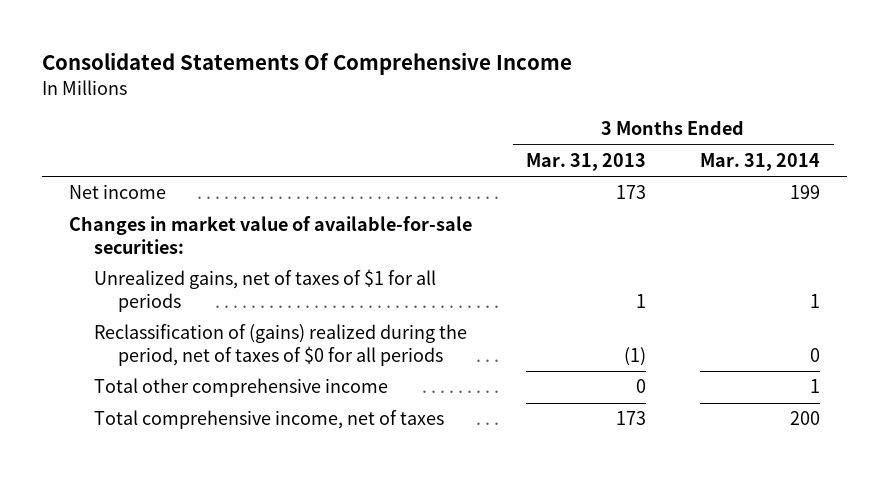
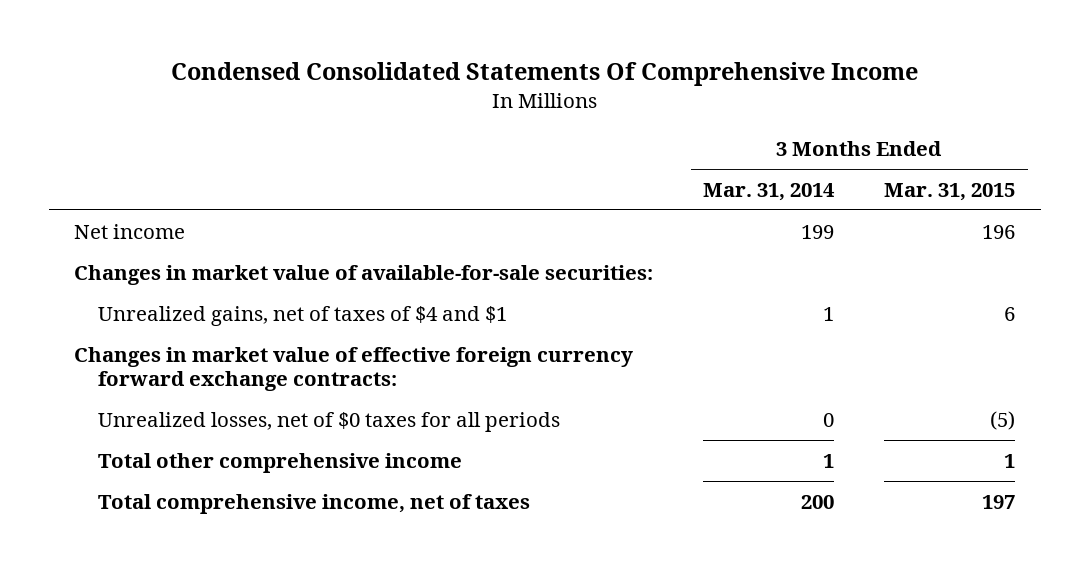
- Consolidated Statements Of Comprehensive Income
+ Condensed Consolidated Statements Of Comprehensive Income
- | 3 Months Ended Mar. 31, 2013 | 3 Months Ended Mar. 31, 2014
+ | 3 Months Ended Mar. 31, 2014 | 3 Months Ended Mar. 31, 2015
- Unrealized gains, net of taxes of $1 for all periods | 1 | 1
- Reclassification of (gains) realized during the period, net of taxes of $0 for all periods | (1) | 0
+ Unrealized gains, net of taxes of $4 and $1 | 1 | 6
+ Changes in market value of effective foreign currency forward exchange contracts:
+ Unrealized losses, net of $0 taxes for all periods | 0 | (5)

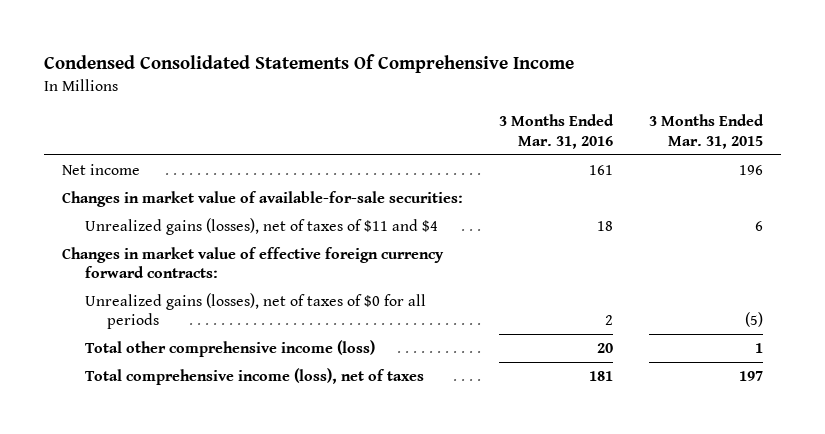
- | 3 Months Ended Mar. 31, 2014 | 3 Months Ended Mar. 31, 2015
+ | 3 Months Ended Mar. 31, 2016 | 3 Months Ended Mar. 31, 2015
- Unrealized gains, net of taxes of $4 and $1 | 1 | 6
- Changes in market value of effective foreign currency forward exchange contracts:
- Unrealized losses, net of $0 taxes for all periods | 0 | (5)
- Total other comprehensive income | 1 | 1
- Total comprehensive income, net of taxes | 200 | 197
+ Unrealized gains (losses), net of taxes of $11 and $4 | 18 | 6
+ Changes in market value of effective foreign currency forward contracts:
+ Unrealized gains (losses), net of taxes of $0 for all periods | 2 | (5)
+ Total other comprehensive income (loss) | 20 | 1
+ Total comprehensive income (loss), net of taxes | 181 | 197

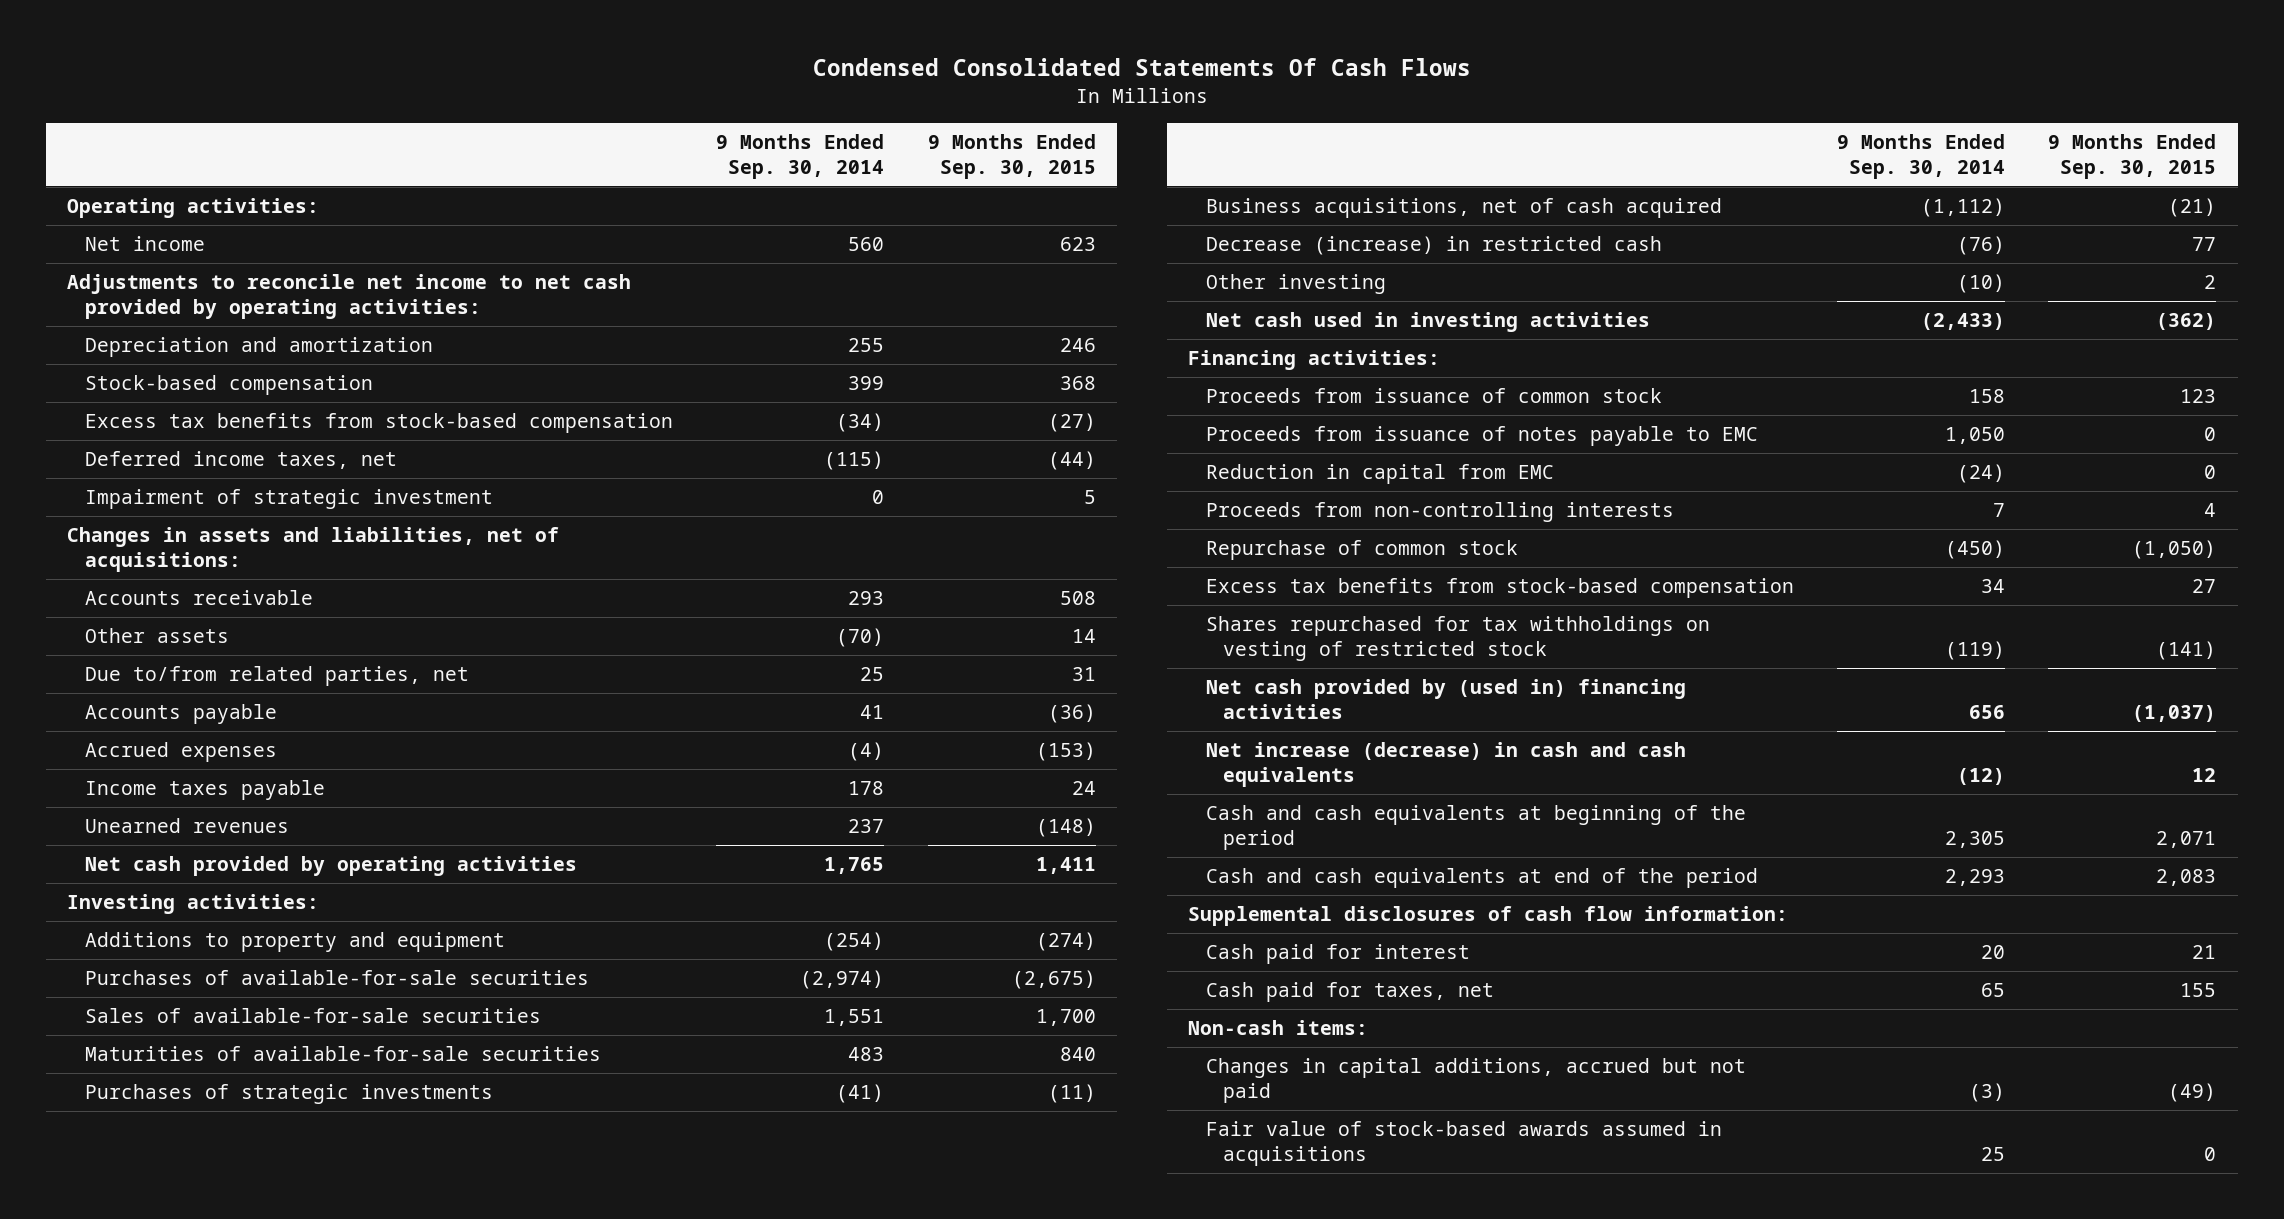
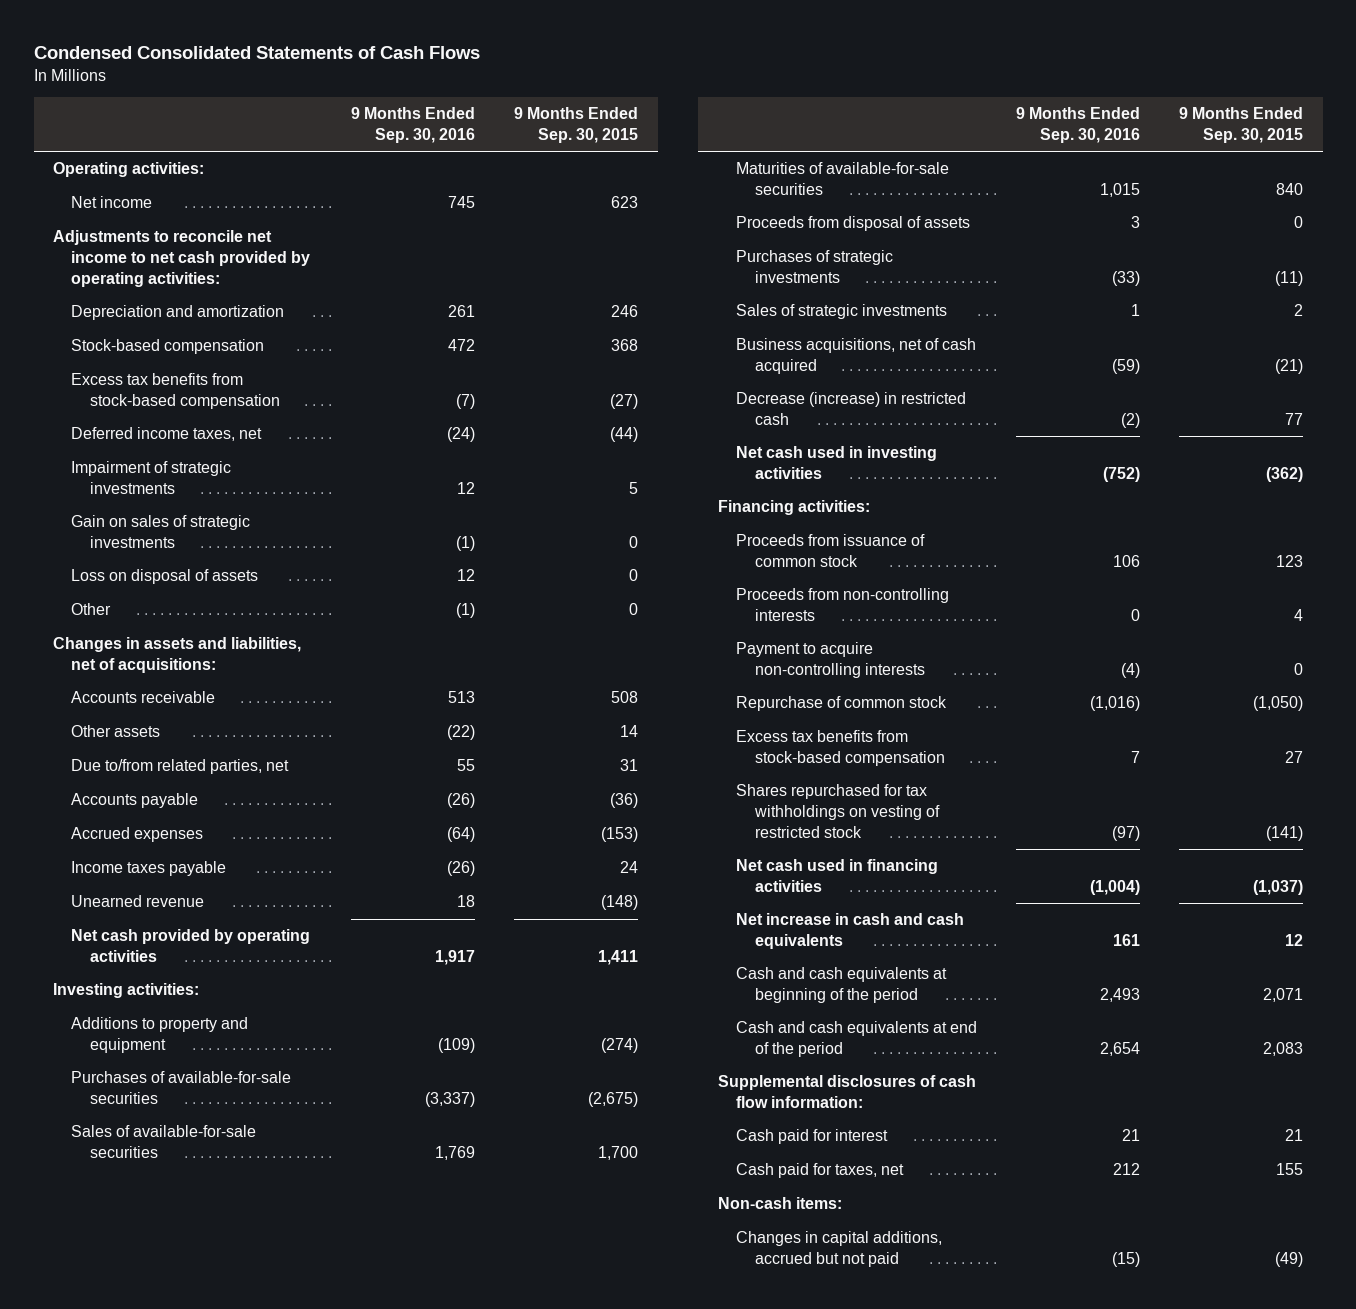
- Condensed Consolidated Statements Of Cash Flows
+ Condensed Consolidated Statements of Cash Flows
- | 9 Months Ended Sep. 30, 2014 | 9 Months Ended Sep. 30, 2015
+ | 9 Months Ended Sep. 30, 2016 | 9 Months Ended Sep. 30, 2015
- Impairment of strategic investment | 0 | 5
+ Impairment of strategic investments | 12 | 5
+ Gain on sales of strategic investments | (1) | 0
+ Loss on disposal of assets | 12 | 0
+ Other | (1) | 0
- Unearned revenues | 237 | (148)
+ Unearned revenue | 18 | (148)
+ Proceeds from disposal of assets | 3 | 0
+ Sales of strategic investments | 1 | 2
- Other investing | (10) | 2
- Proceeds from issuance of notes payable to EMC | 1,050 | 0
- Reduction in capital from EMC | (24) | 0
+ Payment to acquire non-controlling interests | (4) | 0
- Net cash provided by (used in) financing activities | 656 | (1,037)
- Net increase (decrease) in cash and cash equivalents | (12) | 12
+ Net cash used in financing activities | (1,004) | (1,037)
+ Net increase in cash and cash equivalents | 161 | 12
- Fair value of stock-based awards assumed in acquisitions | 25 | 0

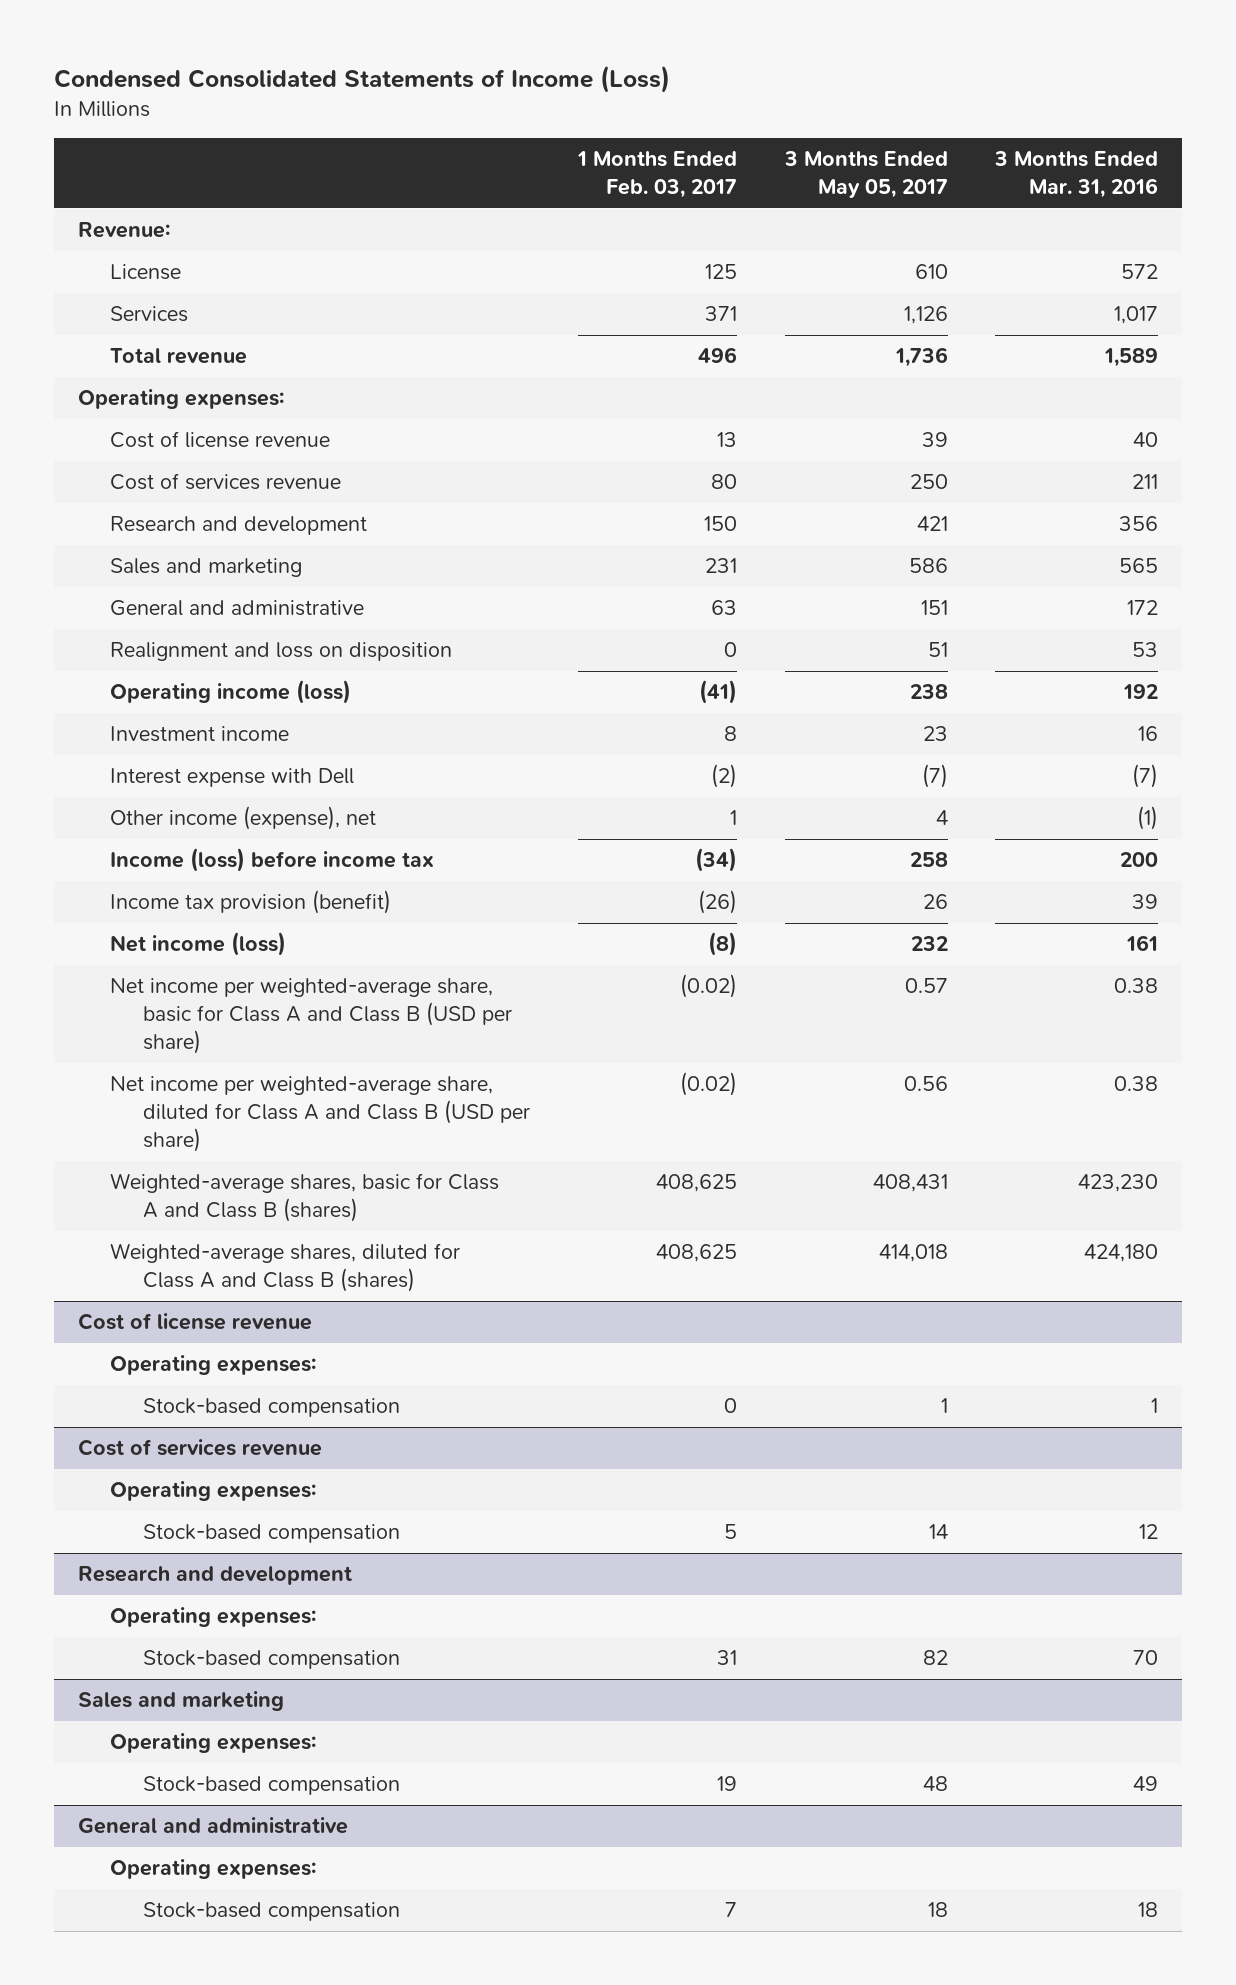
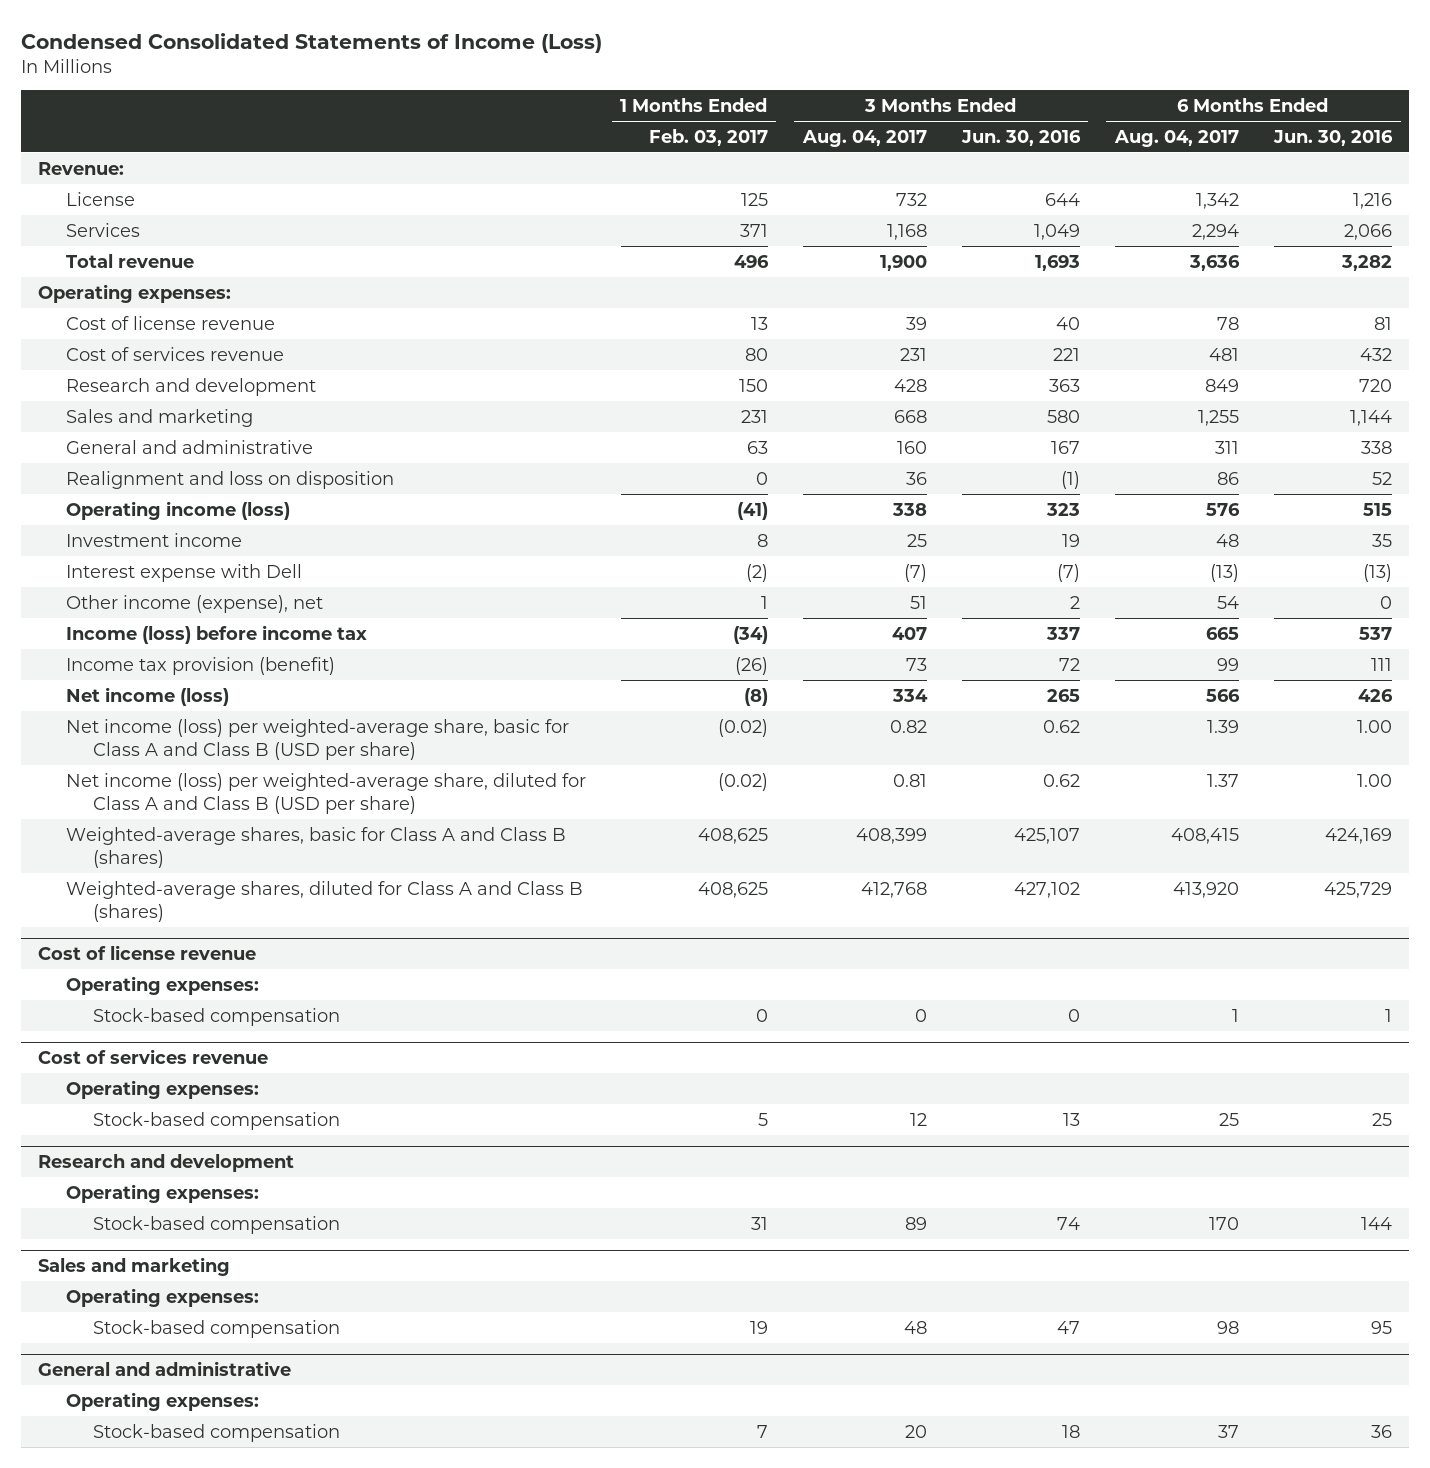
- | 1 Months Ended Feb. 03, 2017 | 3 Months Ended May 05, 2017 | 3 Months Ended Mar. 31, 2016
+ | 1 Months Ended Feb. 03, 2017 | 3 Months Ended Aug. 04, 2017 | 3 Months Ended Jun. 30, 2016 | 6 Months Ended Aug. 04, 2017 | 6 Months Ended Jun. 30, 2016
- Net income per weighted-average share, basic for Class A and Class B (USD per share) | (0.02) | 0.57 | 0.38
- Net income per weighted-average share, diluted for Class A and Class B (USD per share) | (0.02) | 0.56 | 0.38
+ Net income (loss) per weighted-average share, basic for Class A and Class B (USD per share) | (0.02) | 0.82 | 0.62 | 1.39 | 1.00
+ Net income (loss) per weighted-average share, diluted for Class A and Class B (USD per share) | (0.02) | 0.81 | 0.62 | 1.37 | 1.00

